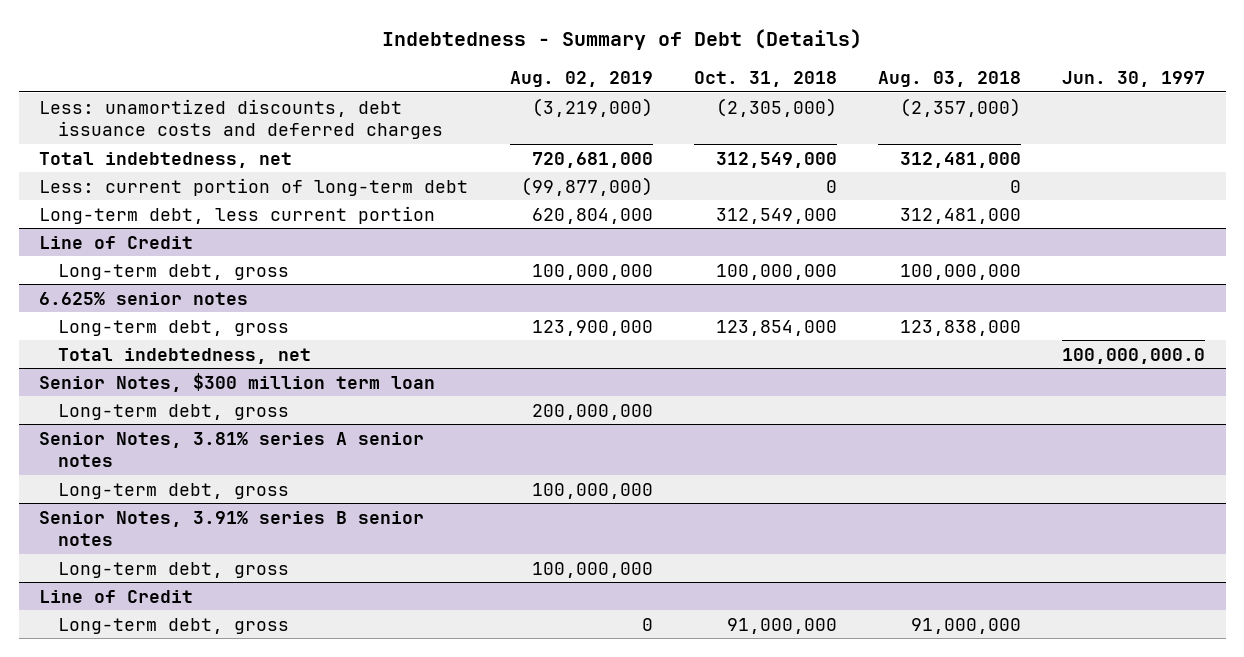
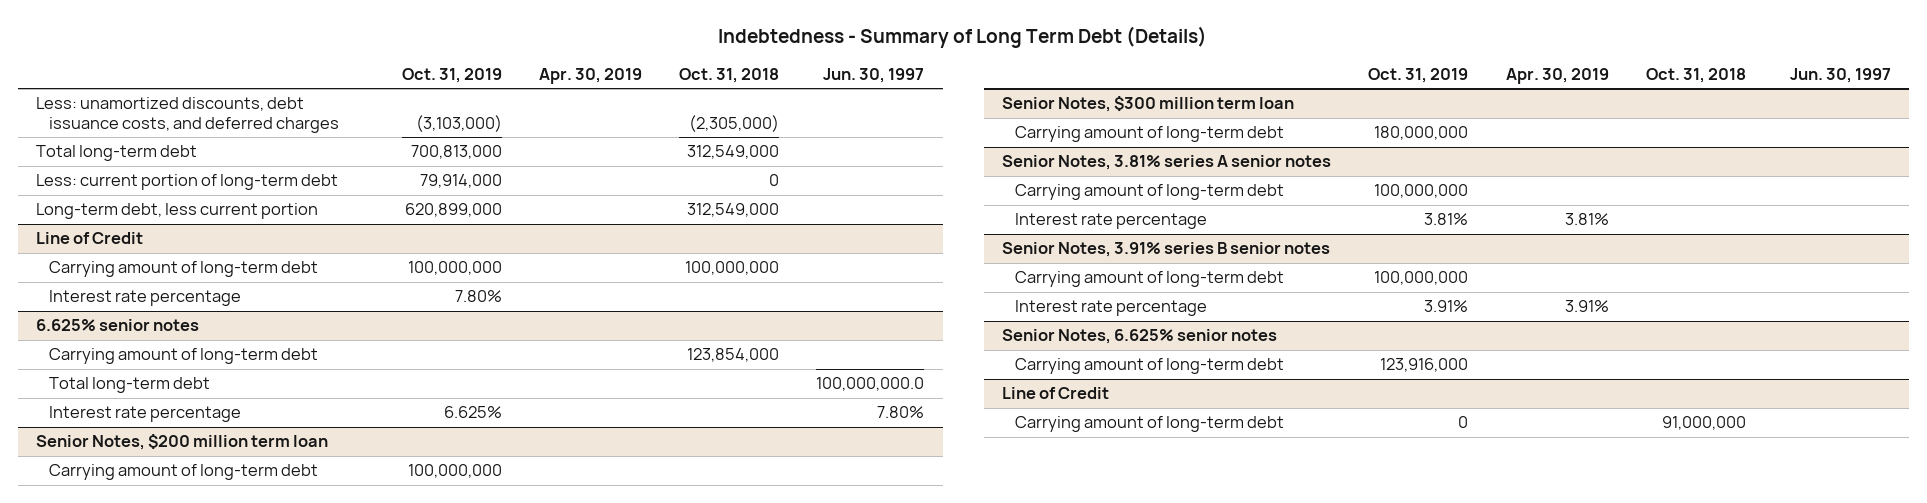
- Indebtedness - Summary of Debt (Details)
+ Indebtedness - Summary of Long Term Debt (Details)
- | Aug. 02, 2019 | Oct. 31, 2018 | Aug. 03, 2018 | Jun. 30, 1997
+ | Oct. 31, 2019 | Apr. 30, 2019 | Oct. 31, 2018 | Jun. 30, 1997
- Less: unamortized discounts, debt issuance costs and deferred charges | (3,219,000) | (2,305,000) | (2,357,000) |
- Total indebtedness, net | 720,681,000 | 312,549,000 | 312,481,000 |
+ Less: unamortized discounts, debt issuance costs, and deferred charges | (3,103,000) | | (2,305,000) |
+ Total long-term debt | 700,813,000 | | 312,549,000 |
@ Line of Credit
- Long-term debt, gross | 100,000,000 | 100,000,000 | 100,000,000 |
+ Carrying amount of long-term debt | 100,000,000 | | 100,000,000 |
+ Interest rate percentage | 7.80% | | |
@ 6.625% senior notes
- Long-term debt, gross | 123,900,000 | 123,854,000 | 123,838,000 |
- Total indebtedness, net | | | | 100,000,000.0
+ Carrying amount of long-term debt | | | 123,854,000 |
+ Total long-term debt | | | | 100,000,000.0
+ Interest rate percentage | 6.625% | | | 7.80%
+ Senior Notes, $200 million term loan
+ Carrying amount of long-term debt | 100,000,000 | | |
@ Senior Notes, $300 million term loan
- Long-term debt, gross | 200,000,000 | | |
+ Carrying amount of long-term debt | 180,000,000 | | |
@ Senior Notes, 3.81% series A senior notes
- Long-term debt, gross | 100,000,000 | | |
+ Carrying amount of long-term debt | 100,000,000 | | |
+ Interest rate percentage | 3.81% | 3.81% | |
@ Senior Notes, 3.91% series B senior notes
- Long-term debt, gross | 100,000,000 | | |
+ Carrying amount of long-term debt | 100,000,000 | | |
+ Interest rate percentage | 3.91% | 3.91% | |
+ Senior Notes, 6.625% senior notes
+ Carrying amount of long-term debt | 123,916,000 | | |
@ Line of Credit
- Long-term debt, gross | 0 | 91,000,000 | 91,000,000 |
+ Carrying amount of long-term debt | 0 | | 91,000,000 |

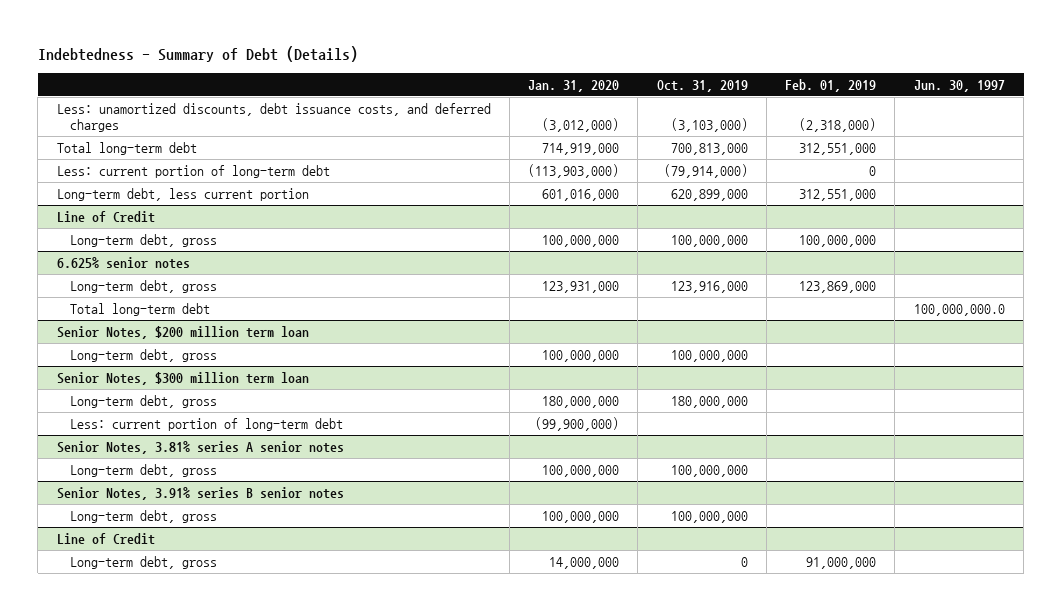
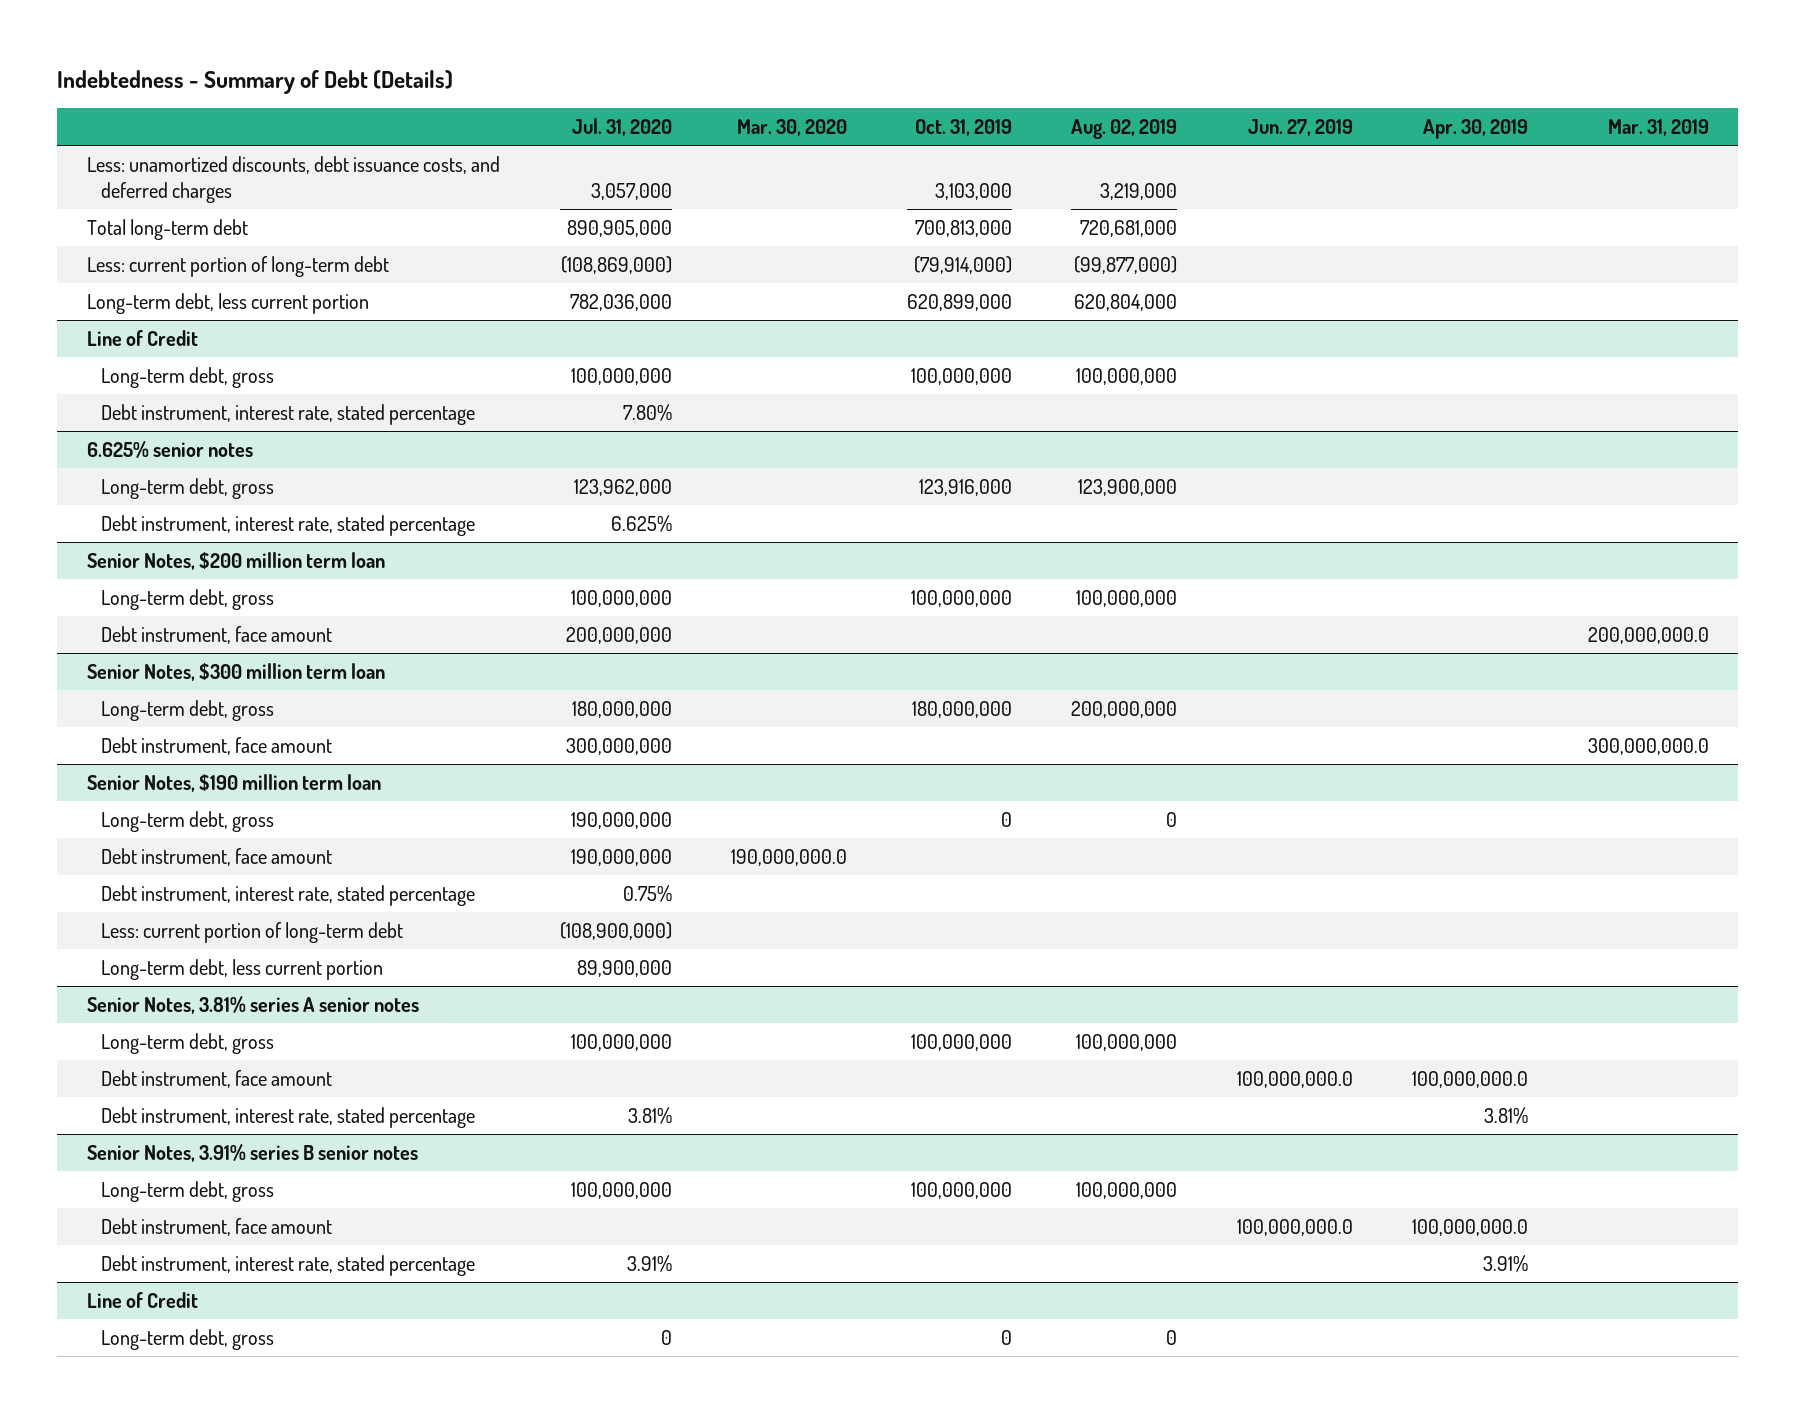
- | Jan. 31, 2020 | Oct. 31, 2019 | Feb. 01, 2019 | Jun. 30, 1997
+ | Jul. 31, 2020 | Mar. 30, 2020 | Oct. 31, 2019 | Aug. 02, 2019 | Jun. 27, 2019 | Apr. 30, 2019 | Mar. 31, 2019
- Less: unamortized discounts, debt issuance costs, and deferred charges | (3,012,000) | (3,103,000) | (2,318,000) |
+ Less: unamortized discounts, debt issuance costs, and deferred charges | 3,057,000 | | 3,103,000 | 3,219,000 | | |
@ Line of Credit
+ Debt instrument, interest rate, stated percentage | 7.80% | | | | | |
@ 6.625% senior notes
- Total long-term debt | | | | 100,000,000.0
+ Debt instrument, interest rate, stated percentage | 6.625% | | | | | |
@ Senior Notes, $200 million term loan
+ Debt instrument, face amount | 200,000,000 | | | | | | 200,000,000.0
@ Senior Notes, $300 million term loan
- Less: current portion of long-term debt | (99,900,000) | | |
+ Debt instrument, face amount | 300,000,000 | | | | | | 300,000,000.0
+ Senior Notes, $190 million term loan
+ Long-term debt, gross | 190,000,000 | | 0 | 0 | | |
+ Debt instrument, face amount | 190,000,000 | 190,000,000.0 | | | | |
+ Debt instrument, interest rate, stated percentage | 0.75% | | | | | |
+ Less: current portion of long-term debt | (108,900,000) | | | | | |
+ Long-term debt, less current portion | 89,900,000 | | | | | |
@ Senior Notes, 3.81% series A senior notes
+ Debt instrument, face amount | | | | | 100,000,000.0 | 100,000,000.0 |
+ Debt instrument, interest rate, stated percentage | 3.81% | | | | | 3.81% |
@ Senior Notes, 3.91% series B senior notes
+ Debt instrument, face amount | | | | | 100,000,000.0 | 100,000,000.0 |
+ Debt instrument, interest rate, stated percentage | 3.91% | | | | | 3.91% |

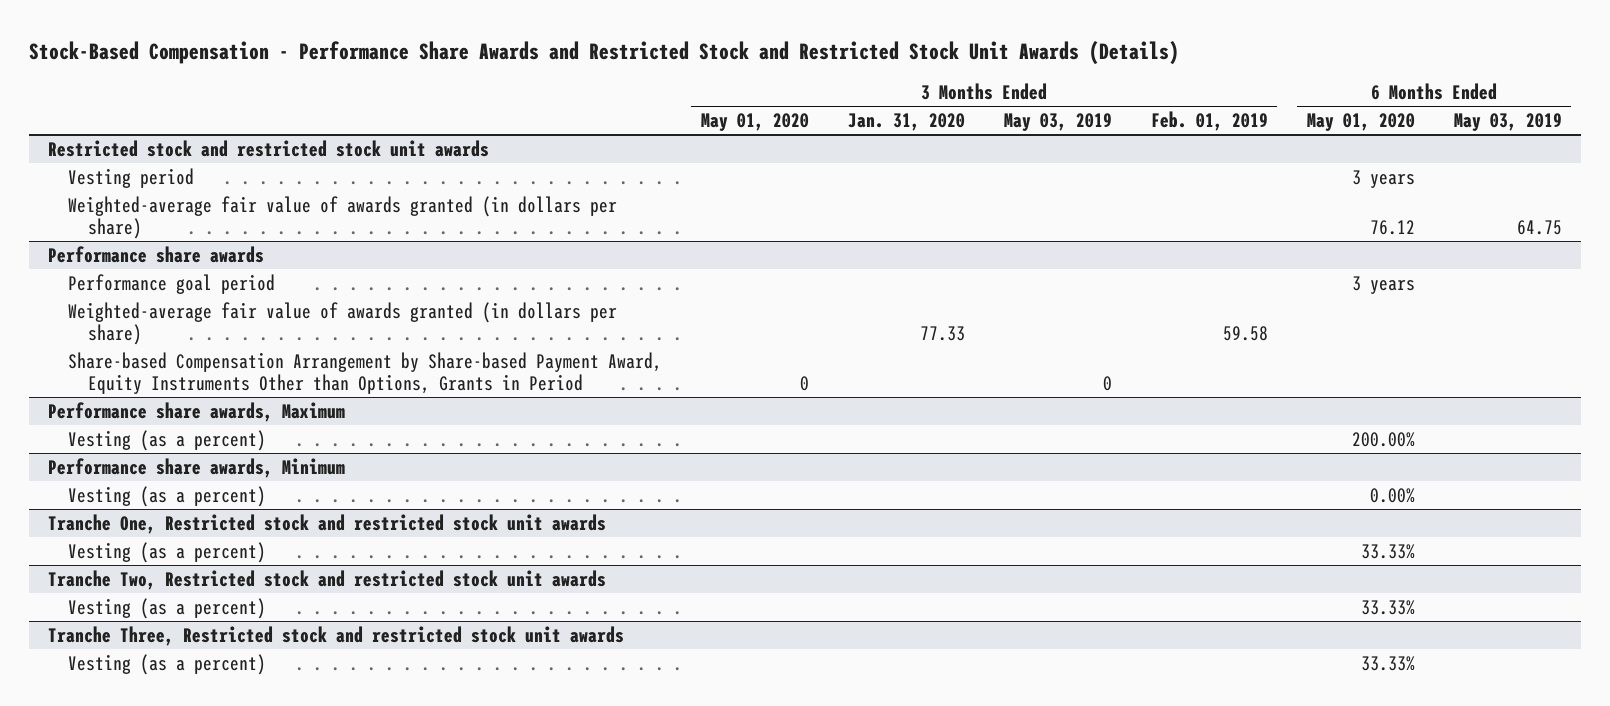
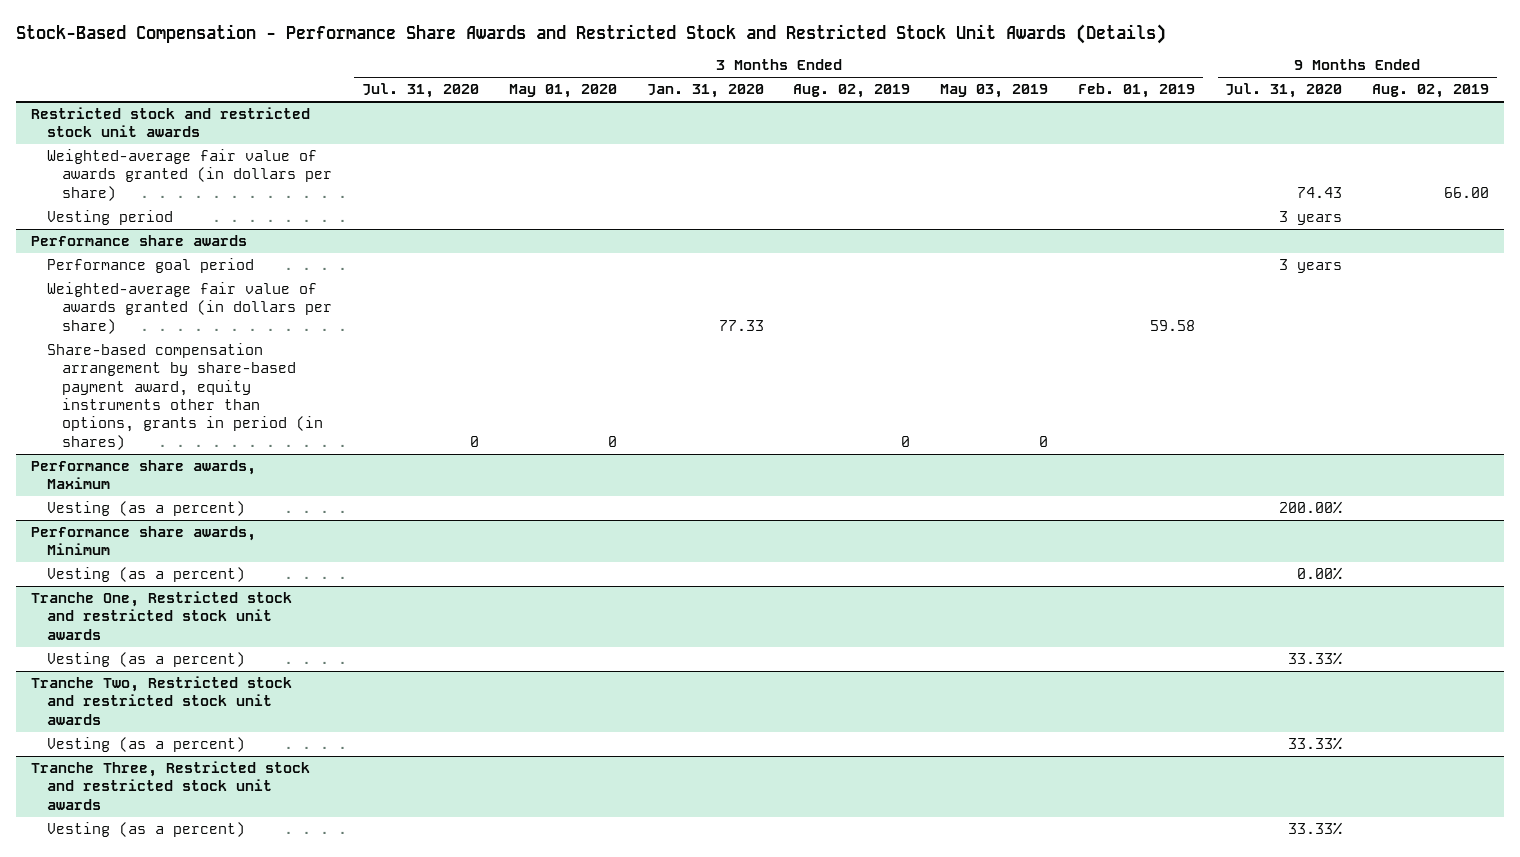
- | 3 Months Ended May 01, 2020 | 3 Months Ended Jan. 31, 2020 | 3 Months Ended May 03, 2019 | 3 Months Ended Feb. 01, 2019 | 6 Months Ended May 01, 2020 | 6 Months Ended May 03, 2019
+ | 3 Months Ended Jul. 31, 2020 | 3 Months Ended May 01, 2020 | 3 Months Ended Jan. 31, 2020 | 3 Months Ended Aug. 02, 2019 | 3 Months Ended May 03, 2019 | 3 Months Ended Feb. 01, 2019 | 9 Months Ended Jul. 31, 2020 | 9 Months Ended Aug. 02, 2019
@ Restricted stock and restricted stock unit awards
moved down: Vesting period | | | | | | | 3 years |
@ Performance share awards
- Share-based Compensation Arrangement by Share-based Payment Award, Equity Instruments Other than Options, Grants in Period | 0 | | 0 | | |
+ Share-based compensation arrangement by share-based payment award, equity instruments other than options, grants in period (in shares) | 0 | 0 | | 0 | 0 | | |

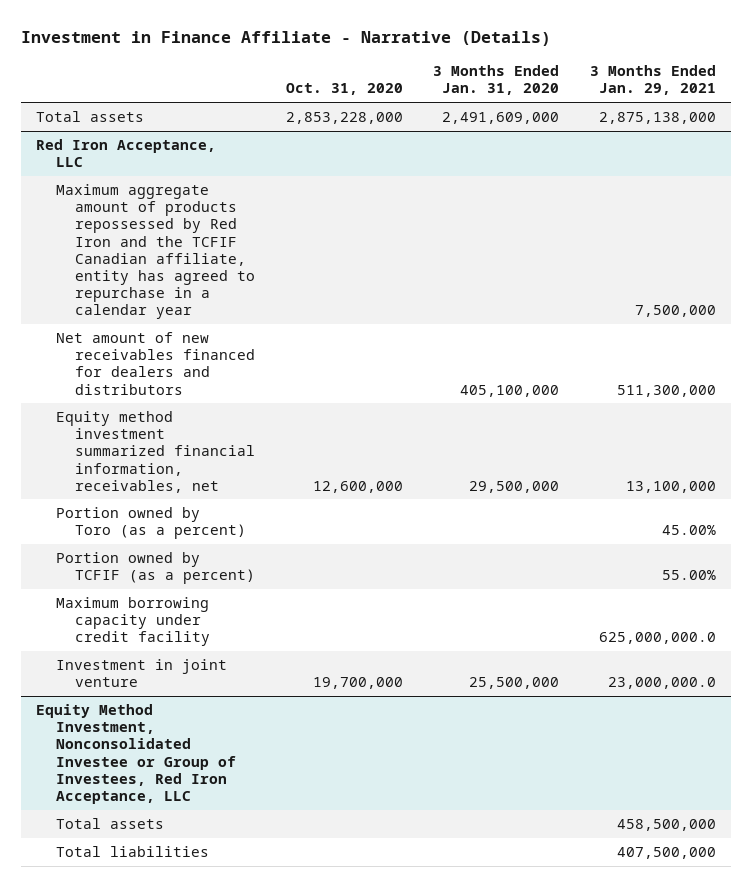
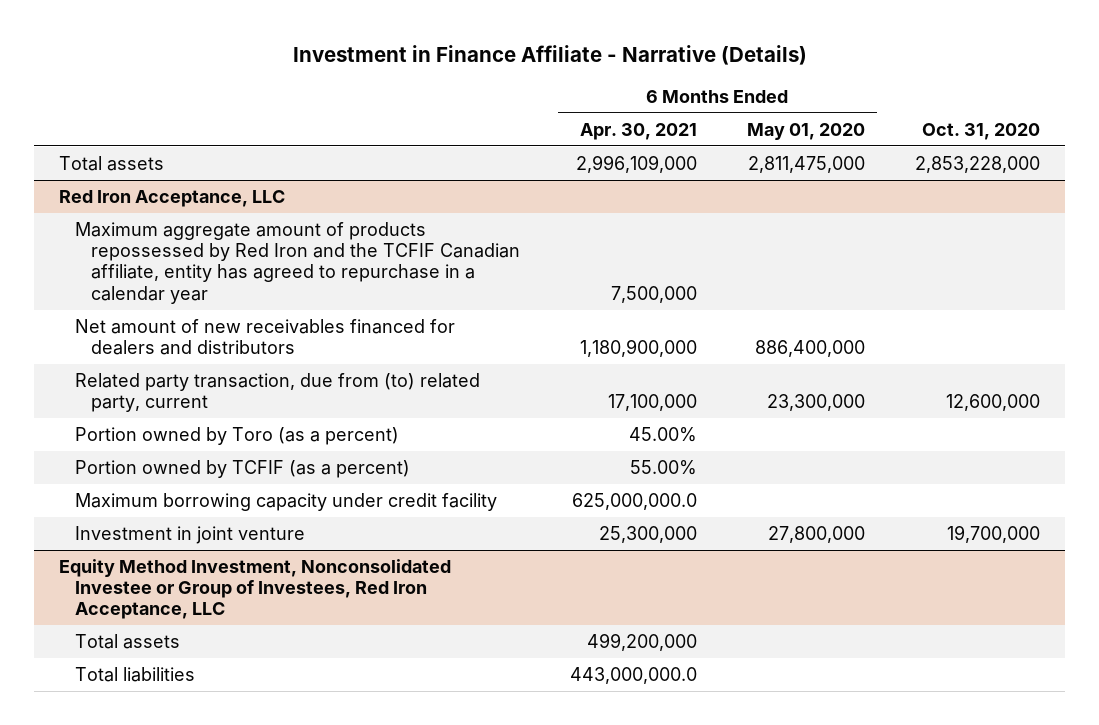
- | Oct. 31, 2020 | 3 Months Ended Jan. 31, 2020 | 3 Months Ended Jan. 29, 2021
+ | 6 Months Ended Apr. 30, 2021 | 6 Months Ended May 01, 2020 | Oct. 31, 2020
@ Red Iron Acceptance, LLC
- Equity method investment summarized financial information, receivables, net | 12,600,000 | 29,500,000 | 13,100,000
+ Related party transaction, due from (to) related party, current | 17,100,000 | 23,300,000 | 12,600,000

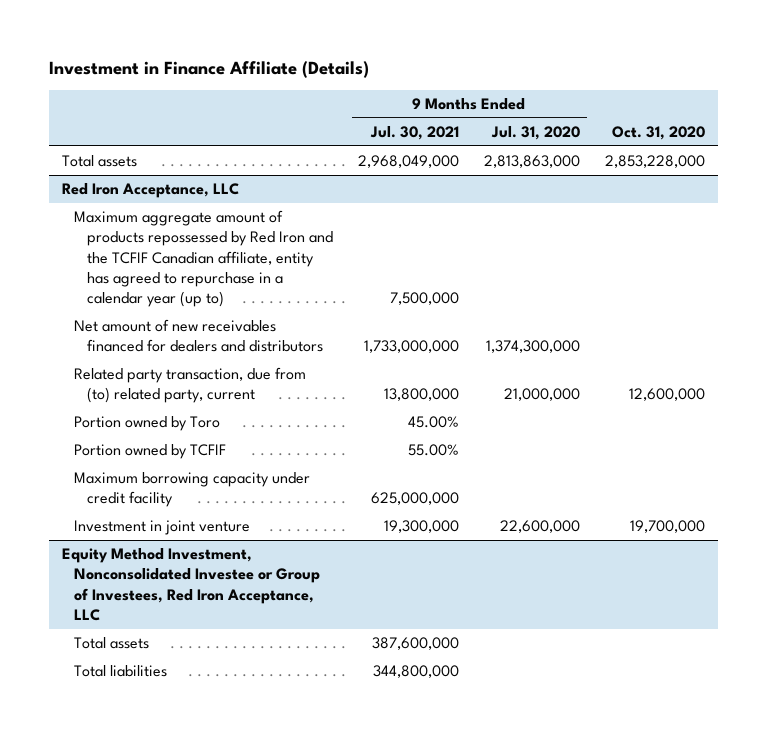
- Investment in Finance Affiliate - Narrative (Details)
+ Investment in Finance Affiliate (Details)
- | 6 Months Ended Apr. 30, 2021 | 6 Months Ended May 01, 2020 | Oct. 31, 2020
+ | 9 Months Ended Jul. 30, 2021 | 9 Months Ended Jul. 31, 2020 | Oct. 31, 2020
@ Red Iron Acceptance, LLC
- Maximum aggregate amount of products repossessed by Red Iron and the TCFIF Canadian affiliate, entity has agreed to repurchase in a calendar year | 7,500,000 | |
+ Maximum aggregate amount of products repossessed by Red Iron and the TCFIF Canadian affiliate, entity has agreed to repurchase in a calendar year (up to) | 7,500,000 | |
- Portion owned by Toro (as a percent) | 45.00% | |
- Portion owned by TCFIF (as a percent) | 55.00% | |
+ Portion owned by Toro | 45.00% | |
+ Portion owned by TCFIF | 55.00% | |

